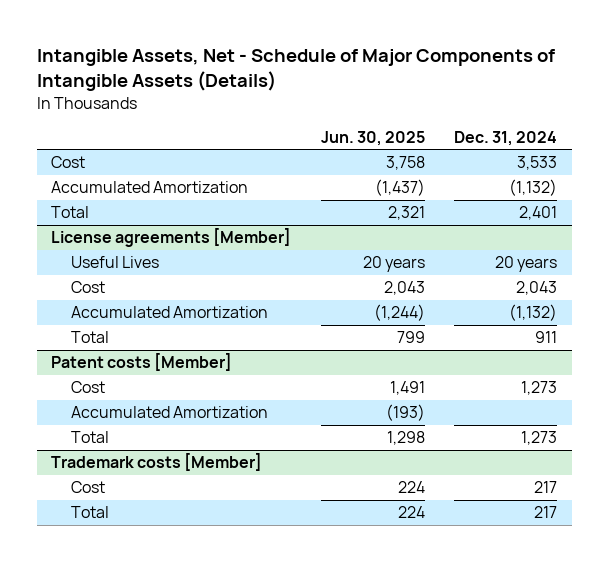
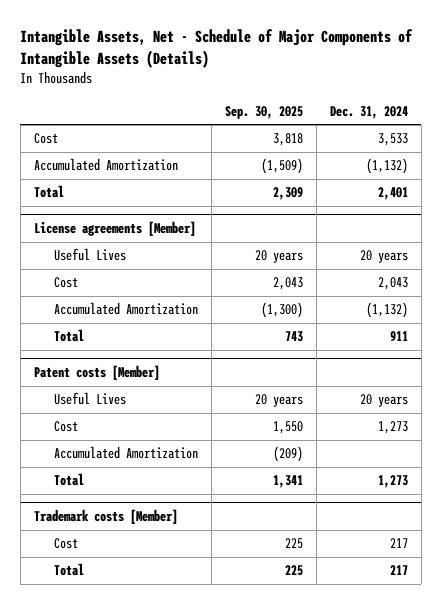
- | Jun. 30, 2025 | Dec. 31, 2024
+ | Sep. 30, 2025 | Dec. 31, 2024
@ Patent costs [Member]
+ Useful Lives | 20 years | 20 years

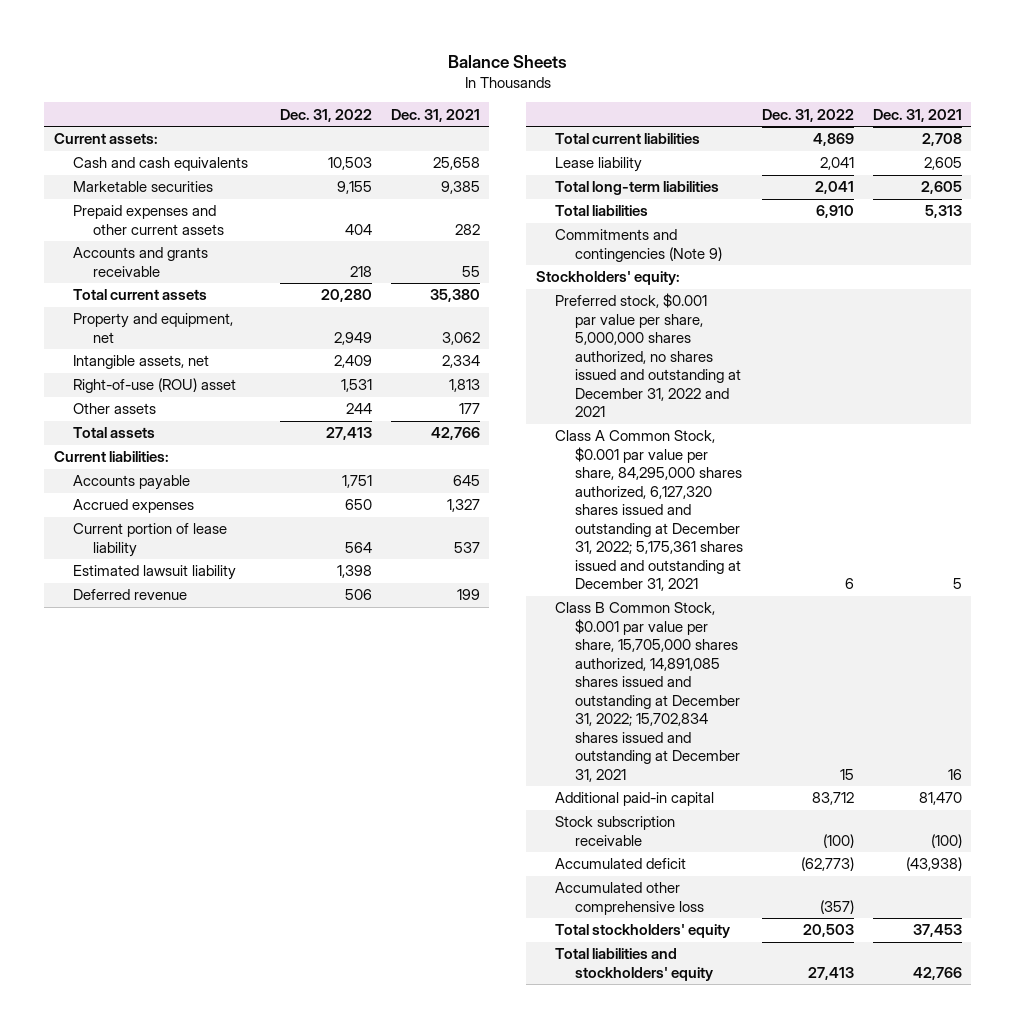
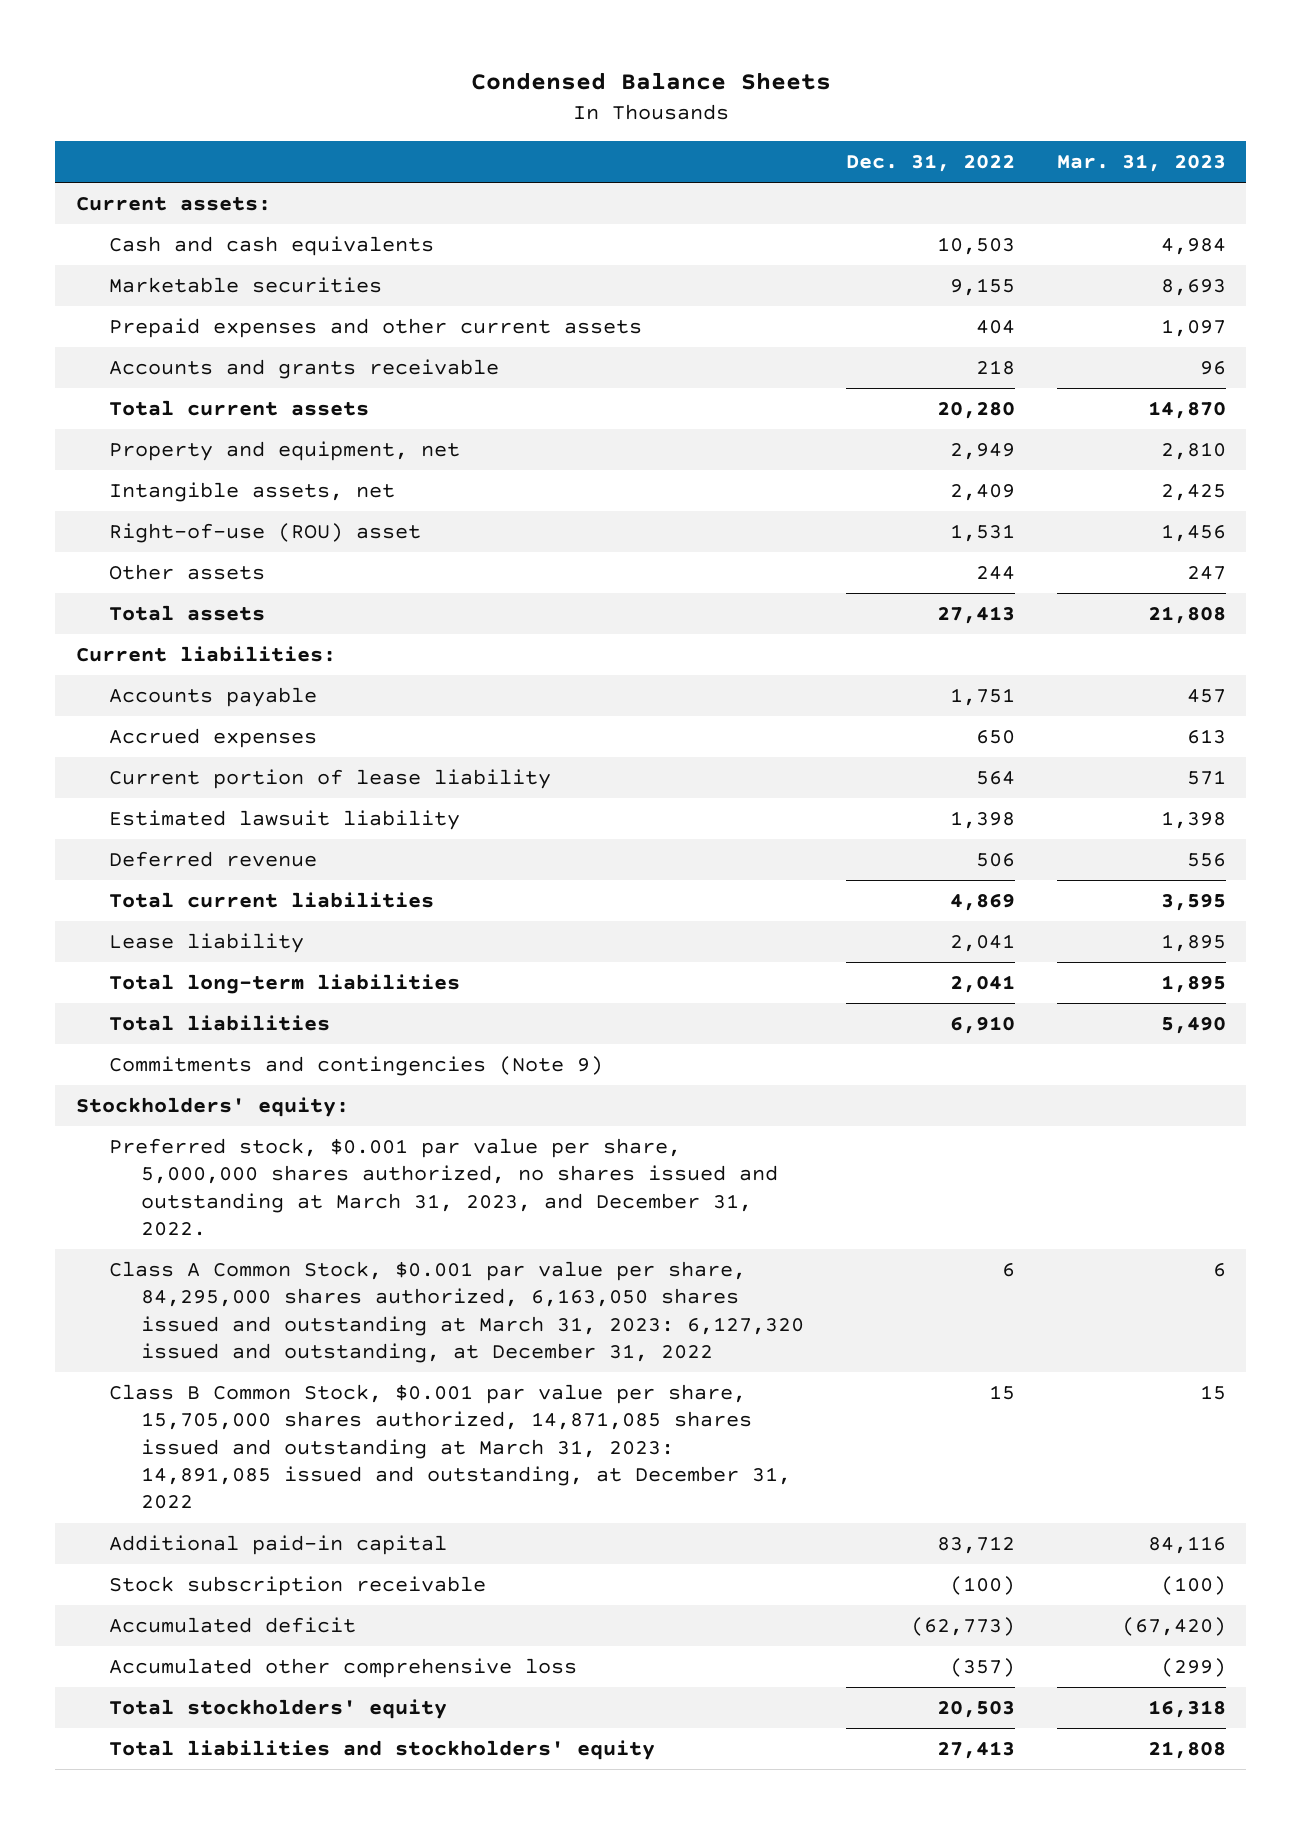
- Balance Sheets
+ Condensed Balance Sheets
- | Dec. 31, 2022 | Dec. 31, 2021
+ | Dec. 31, 2022 | Mar. 31, 2023
- Preferred stock, $0.001 par value per share, 5,000,000 shares authorized, no shares issued and outstanding at December 31, 2022 and 2021
- Class A Common Stock, $0.001 par value per share, 84,295,000 shares authorized, 6,127,320 shares issued and outstanding at December 31, 2022; 5,175,361 shares issued and outstanding at December 31, 2021 | 6 | 5
- Class B Common Stock, $0.001 par value per share, 15,705,000 shares authorized, 14,891,085 shares issued and outstanding at December 31, 2022; 15,702,834 shares issued and outstanding at December 31, 2021 | 15 | 16
+ Preferred stock, $0.001 par value per share, 5,000,000 shares authorized, no shares issued and outstanding at March 31, 2023, and December 31, 2022.
+ Class A Common Stock, $0.001 par value per share, 84,295,000 shares authorized, 6,163,050 shares issued and outstanding at March 31, 2023: 6,127,320 issued and outstanding, at December 31, 2022 | 6 | 6
+ Class B Common Stock, $0.001 par value per share, 15,705,000 shares authorized, 14,871,085 shares issued and outstanding at March 31, 2023: 14,891,085 issued and outstanding, at December 31, 2022 | 15 | 15

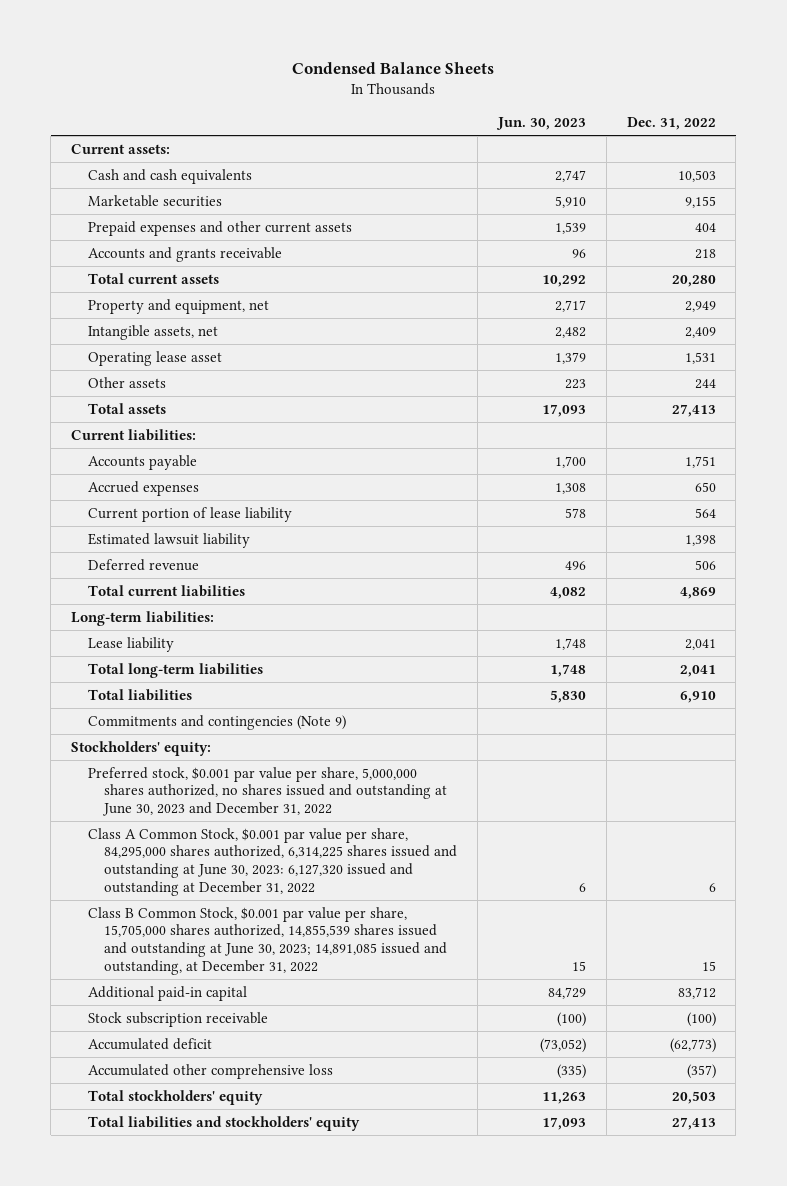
- | Dec. 31, 2022 | Mar. 31, 2023
+ | Jun. 30, 2023 | Dec. 31, 2022
- Right-of-use (ROU) asset | 1,531 | 1,456
+ Operating lease asset | 1,379 | 1,531
+ Long-term liabilities:
- Preferred stock, $0.001 par value per share, 5,000,000 shares authorized, no shares issued and outstanding at March 31, 2023, and December 31, 2022.
- Class A Common Stock, $0.001 par value per share, 84,295,000 shares authorized, 6,163,050 shares issued and outstanding at March 31, 2023: 6,127,320 issued and outstanding, at December 31, 2022 | 6 | 6
- Class B Common Stock, $0.001 par value per share, 15,705,000 shares authorized, 14,871,085 shares issued and outstanding at March 31, 2023: 14,891,085 issued and outstanding, at December 31, 2022 | 15 | 15
+ Preferred stock, $0.001 par value per share, 5,000,000 shares authorized, no shares issued and outstanding at June 30, 2023 and December 31, 2022
+ Class A Common Stock, $0.001 par value per share, 84,295,000 shares authorized, 6,314,225 shares issued and outstanding at June 30, 2023: 6,127,320 issued and outstanding at December 31, 2022 | 6 | 6
+ Class B Common Stock, $0.001 par value per share, 15,705,000 shares authorized, 14,855,539 shares issued and outstanding at June 30, 2023; 14,891,085 issued and outstanding, at December 31, 2022 | 15 | 15

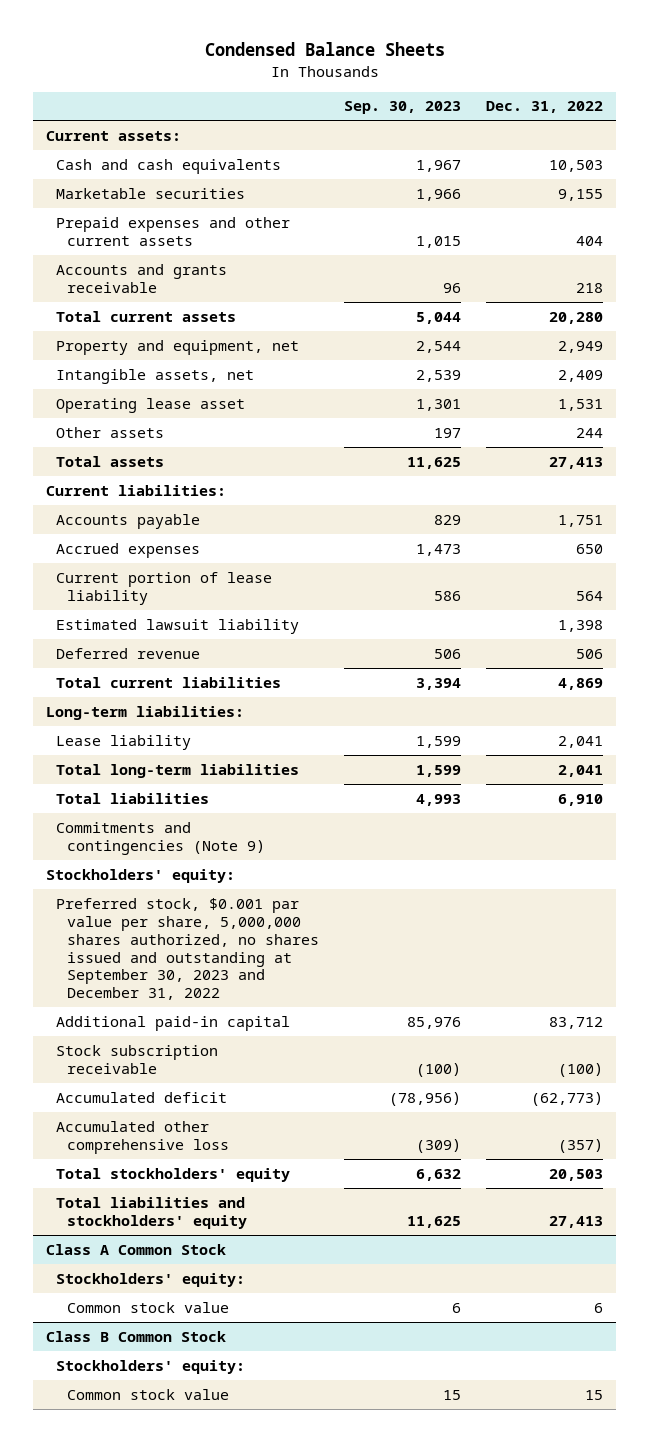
- | Jun. 30, 2023 | Dec. 31, 2022
+ | Sep. 30, 2023 | Dec. 31, 2022
- Preferred stock, $0.001 par value per share, 5,000,000 shares authorized, no shares issued and outstanding at June 30, 2023 and December 31, 2022
- Class A Common Stock, $0.001 par value per share, 84,295,000 shares authorized, 6,314,225 shares issued and outstanding at June 30, 2023: 6,127,320 issued and outstanding at December 31, 2022 | 6 | 6
- Class B Common Stock, $0.001 par value per share, 15,705,000 shares authorized, 14,855,539 shares issued and outstanding at June 30, 2023; 14,891,085 issued and outstanding, at December 31, 2022 | 15 | 15
+ Preferred stock, $0.001 par value per share, 5,000,000 shares authorized, no shares issued and outstanding at September 30, 2023 and December 31, 2022
+ Class A Common Stock
+ Stockholders' equity:
+ Common stock value | 6 | 6
+ Class B Common Stock
+ Stockholders' equity:
+ Common stock value | 15 | 15

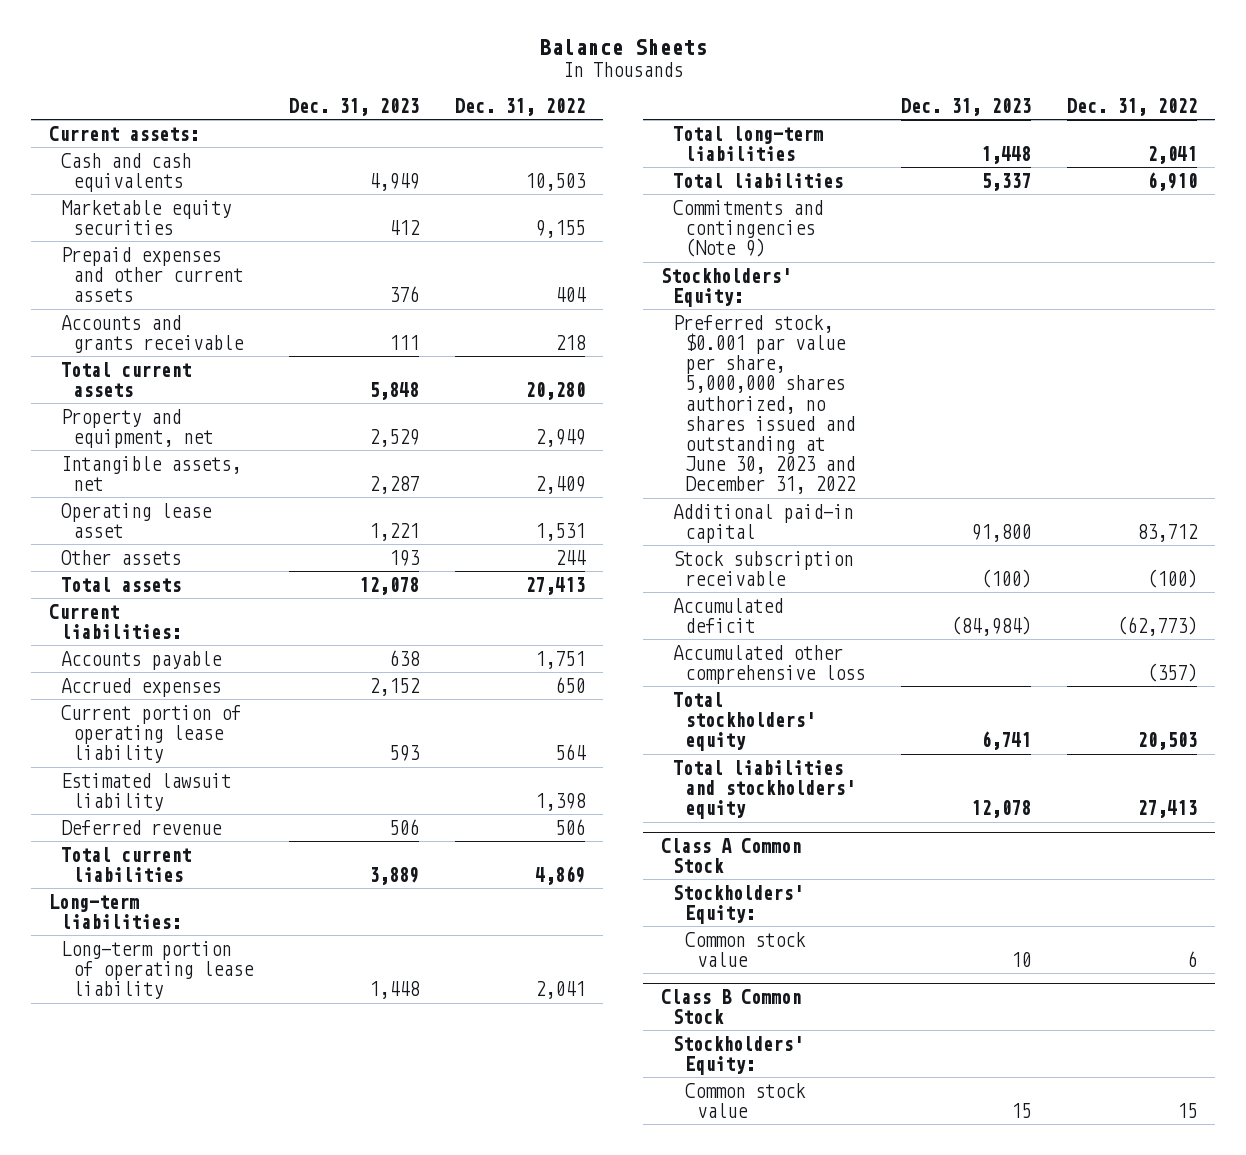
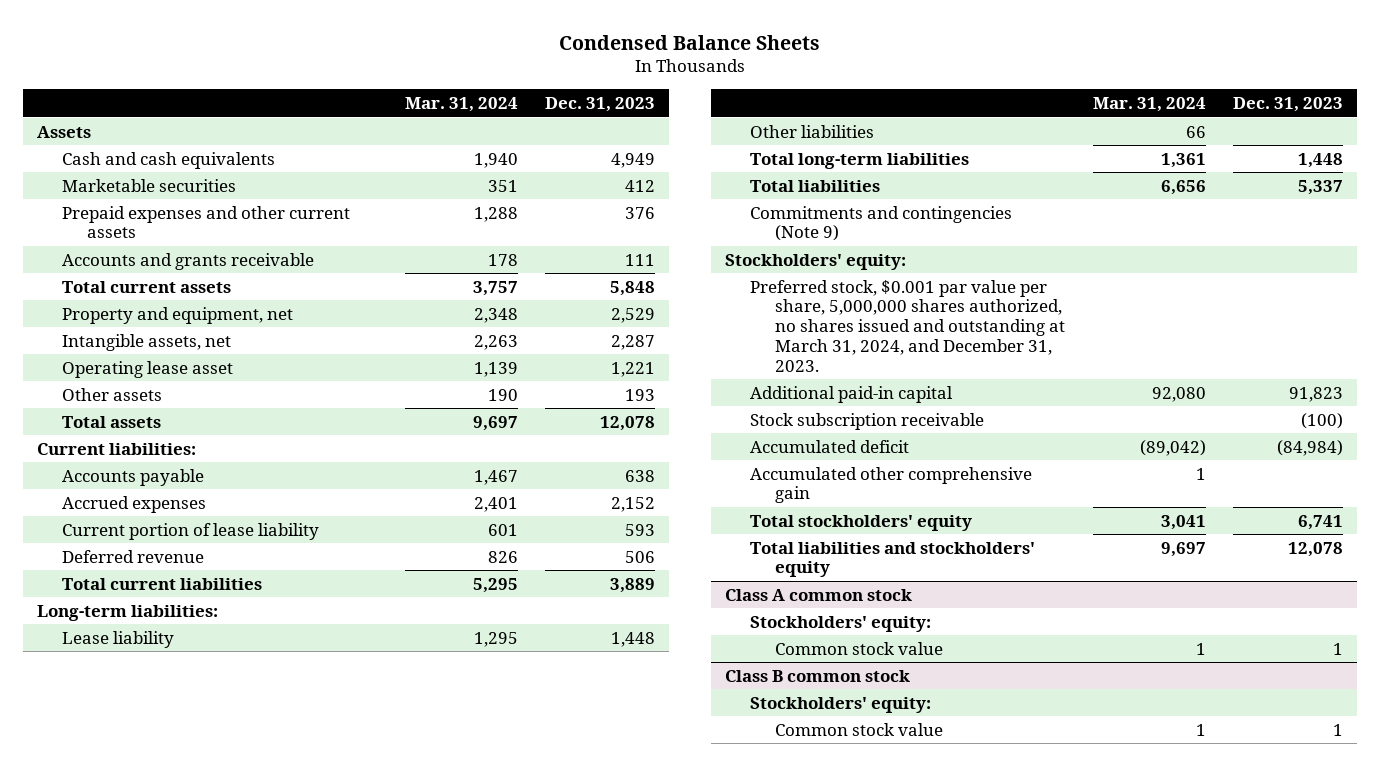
- Balance Sheets
+ Condensed Balance Sheets
- | Dec. 31, 2023 | Dec. 31, 2022
+ | Mar. 31, 2024 | Dec. 31, 2023
- Current assets:
+ Assets
- Marketable equity securities | 412 | 9,155
+ Marketable securities | 351 | 412
- Current portion of operating lease liability | 593 | 564
- Estimated lawsuit liability | | 1,398
+ Current portion of lease liability | 601 | 593
- Long-term portion of operating lease liability | 1,448 | 2,041
+ Lease liability | 1,295 | 1,448
+ Other liabilities | 66 |
- Stockholders' Equity:
- Preferred stock, $0.001 par value per share, 5,000,000 shares authorized, no shares issued and outstanding at June 30, 2023 and December 31, 2022
- Additional paid-in capital | 91,800 | 83,712
+ Stockholders' equity:
+ Preferred stock, $0.001 par value per share, 5,000,000 shares authorized, no shares issued and outstanding at March 31, 2024, and December 31, 2023.
+ Additional paid-in capital | 92,080 | 91,823
- Accumulated other comprehensive loss | | (357)
+ Accumulated other comprehensive gain | 1 |
- Class A Common Stock
- Stockholders' Equity:
- Common stock value | 10 | 6
- Class B Common Stock
- Stockholders' Equity:
- Common stock value | 15 | 15
+ Class A common stock
+ Stockholders' equity:
+ Common stock value | 1 | 1
+ Class B common stock
+ Stockholders' equity:
+ Common stock value | 1 | 1

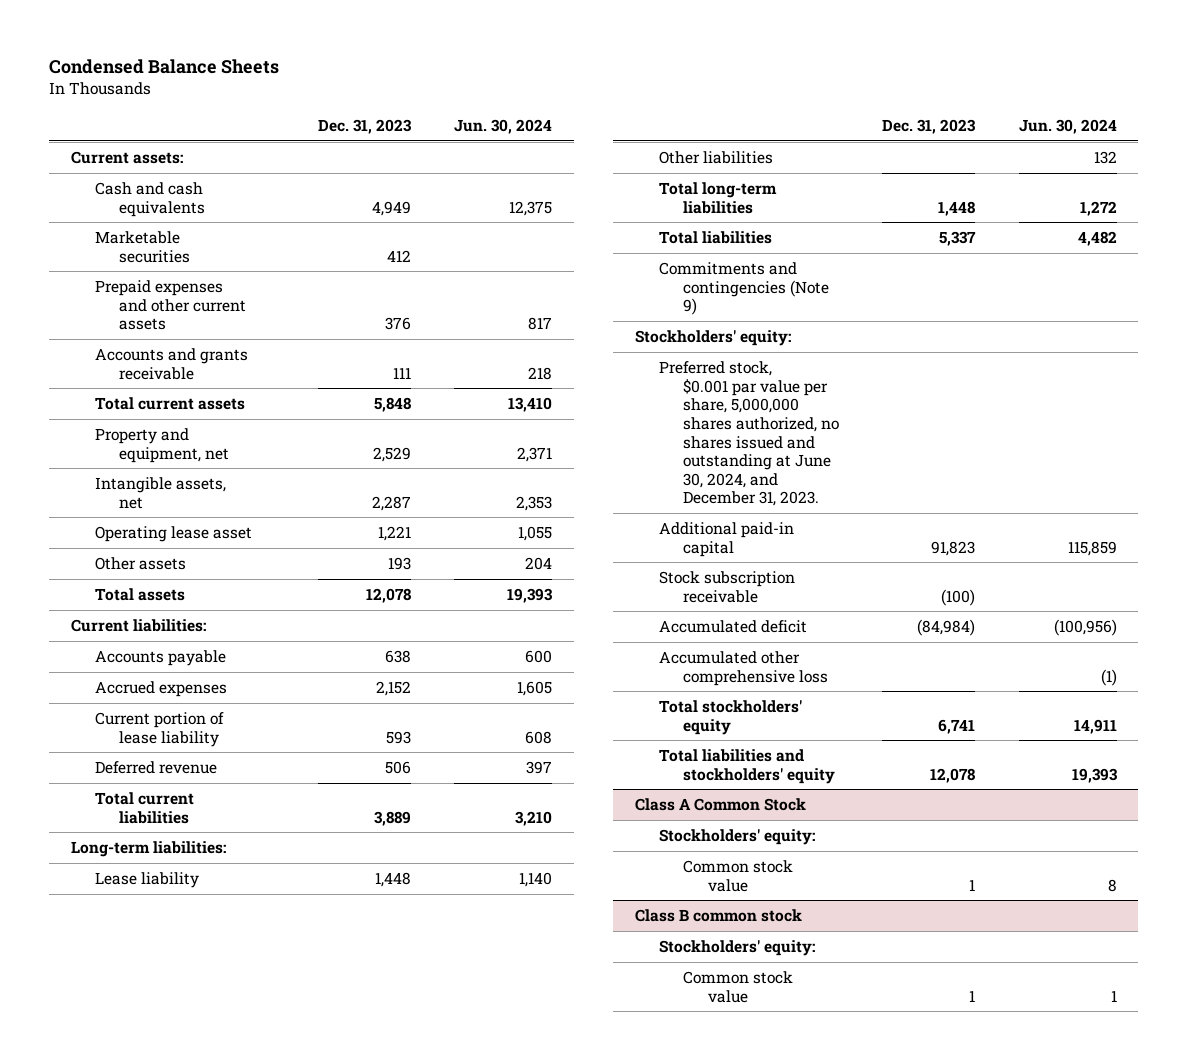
- | Mar. 31, 2024 | Dec. 31, 2023
+ | Dec. 31, 2023 | Jun. 30, 2024
- Assets
+ Current assets:
- Preferred stock, $0.001 par value per share, 5,000,000 shares authorized, no shares issued and outstanding at March 31, 2024, and December 31, 2023.
+ Preferred stock, $0.001 par value per share, 5,000,000 shares authorized, no shares issued and outstanding at June 30, 2024, and December 31, 2023.
- Accumulated other comprehensive gain | 1 |
+ Accumulated other comprehensive loss | | (1)
- Class A common stock
+ Class A Common Stock

